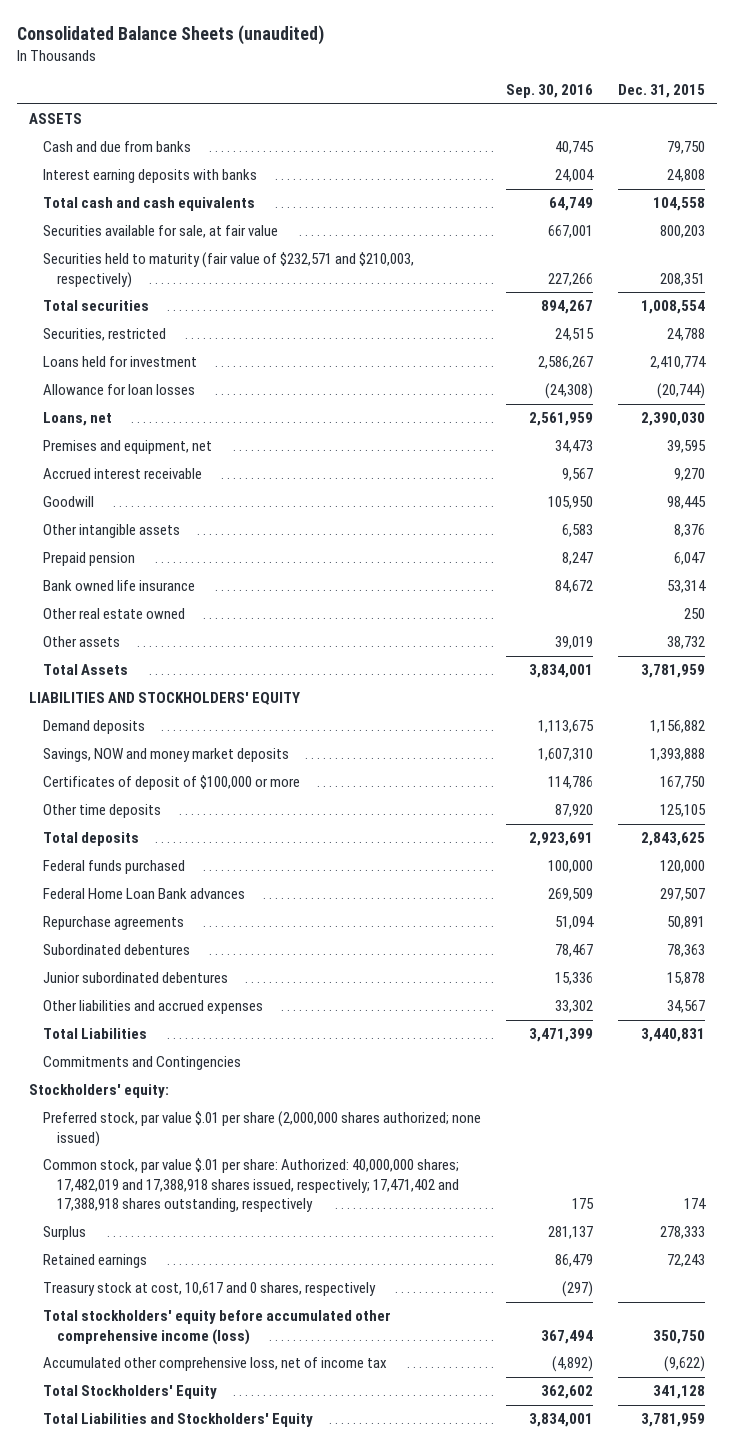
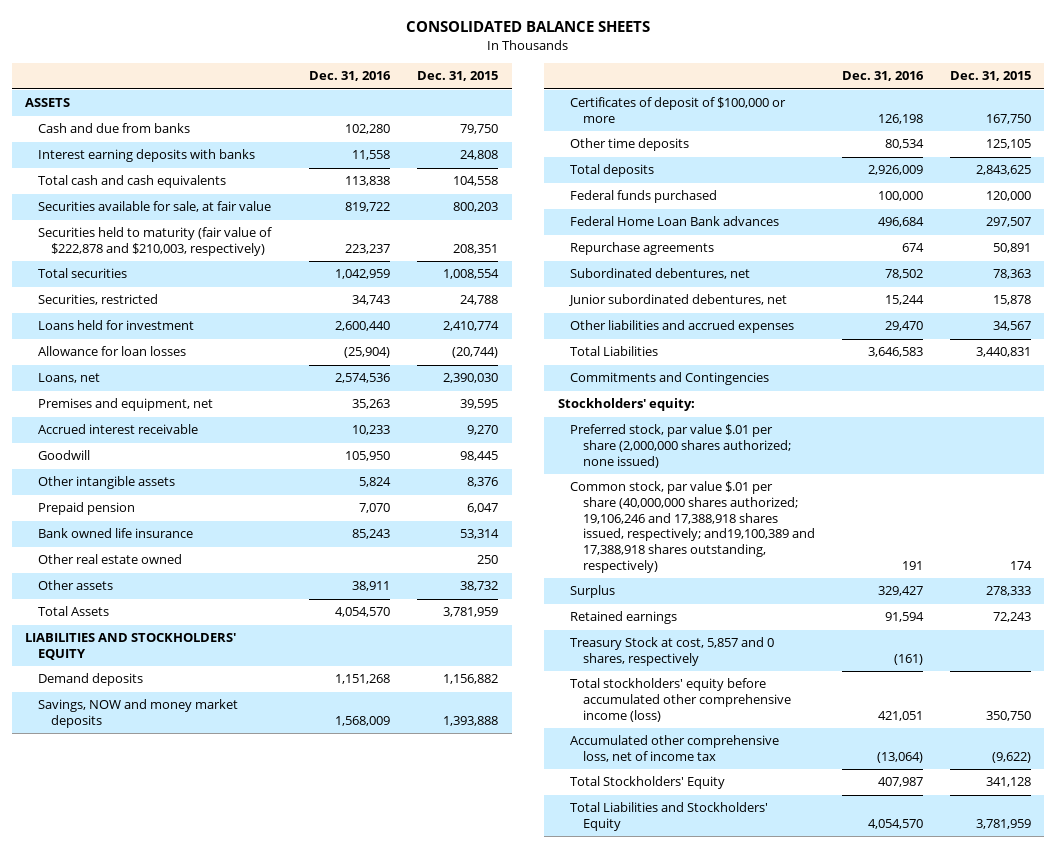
- Consolidated Balance Sheets (unaudited)
+ CONSOLIDATED BALANCE SHEETS
- | Sep. 30, 2016 | Dec. 31, 2015
+ | Dec. 31, 2016 | Dec. 31, 2015
- Securities held to maturity (fair value of $232,571 and $210,003, respectively) | 227,266 | 208,351
+ Securities held to maturity (fair value of $222,878 and $210,003, respectively) | 223,237 | 208,351
- Subordinated debentures | 78,467 | 78,363
- Junior subordinated debentures | 15,336 | 15,878
+ Subordinated debentures, net | 78,502 | 78,363
+ Junior subordinated debentures, net | 15,244 | 15,878
- Common stock, par value $.01 per share: Authorized: 40,000,000 shares; 17,482,019 and 17,388,918 shares issued, respectively; 17,471,402 and 17,388,918 shares outstanding, respectively | 175 | 174
+ Common stock, par value $.01 per share (40,000,000 shares authorized; 19,106,246 and 17,388,918 shares issued, respectively; and19,100,389 and 17,388,918 shares outstanding, respectively) | 191 | 174
- Treasury stock at cost, 10,617 and 0 shares, respectively | (297) |
+ Treasury Stock at cost, 5,857 and 0 shares, respectively | (161) |

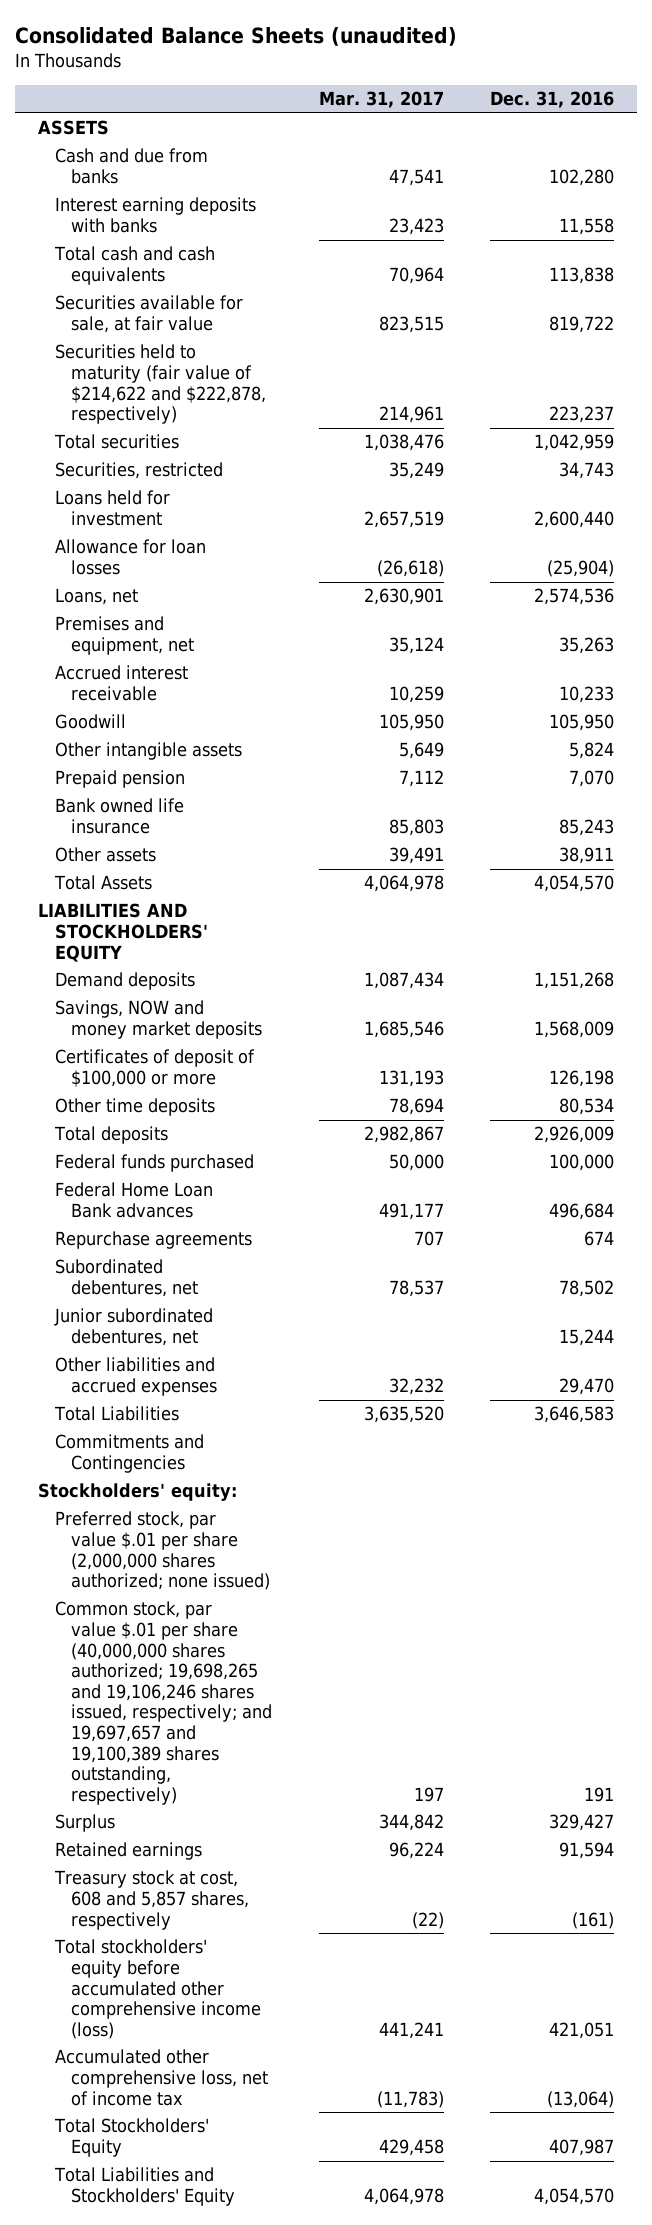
- CONSOLIDATED BALANCE SHEETS
+ Consolidated Balance Sheets (unaudited)
- | Dec. 31, 2016 | Dec. 31, 2015
+ | Mar. 31, 2017 | Dec. 31, 2016
- Securities held to maturity (fair value of $222,878 and $210,003, respectively) | 223,237 | 208,351
+ Securities held to maturity (fair value of $214,622 and $222,878, respectively) | 214,961 | 223,237
- Other real estate owned | | 250
- Common stock, par value $.01 per share (40,000,000 shares authorized; 19,106,246 and 17,388,918 shares issued, respectively; and19,100,389 and 17,388,918 shares outstanding, respectively) | 191 | 174
+ Common stock, par value $.01 per share (40,000,000 shares authorized; 19,698,265 and 19,106,246 shares issued, respectively; and 19,697,657 and 19,100,389 shares outstanding, respectively) | 197 | 191
- Treasury Stock at cost, 5,857 and 0 shares, respectively | (161) |
+ Treasury stock at cost, 608 and 5,857 shares, respectively | (22) | (161)

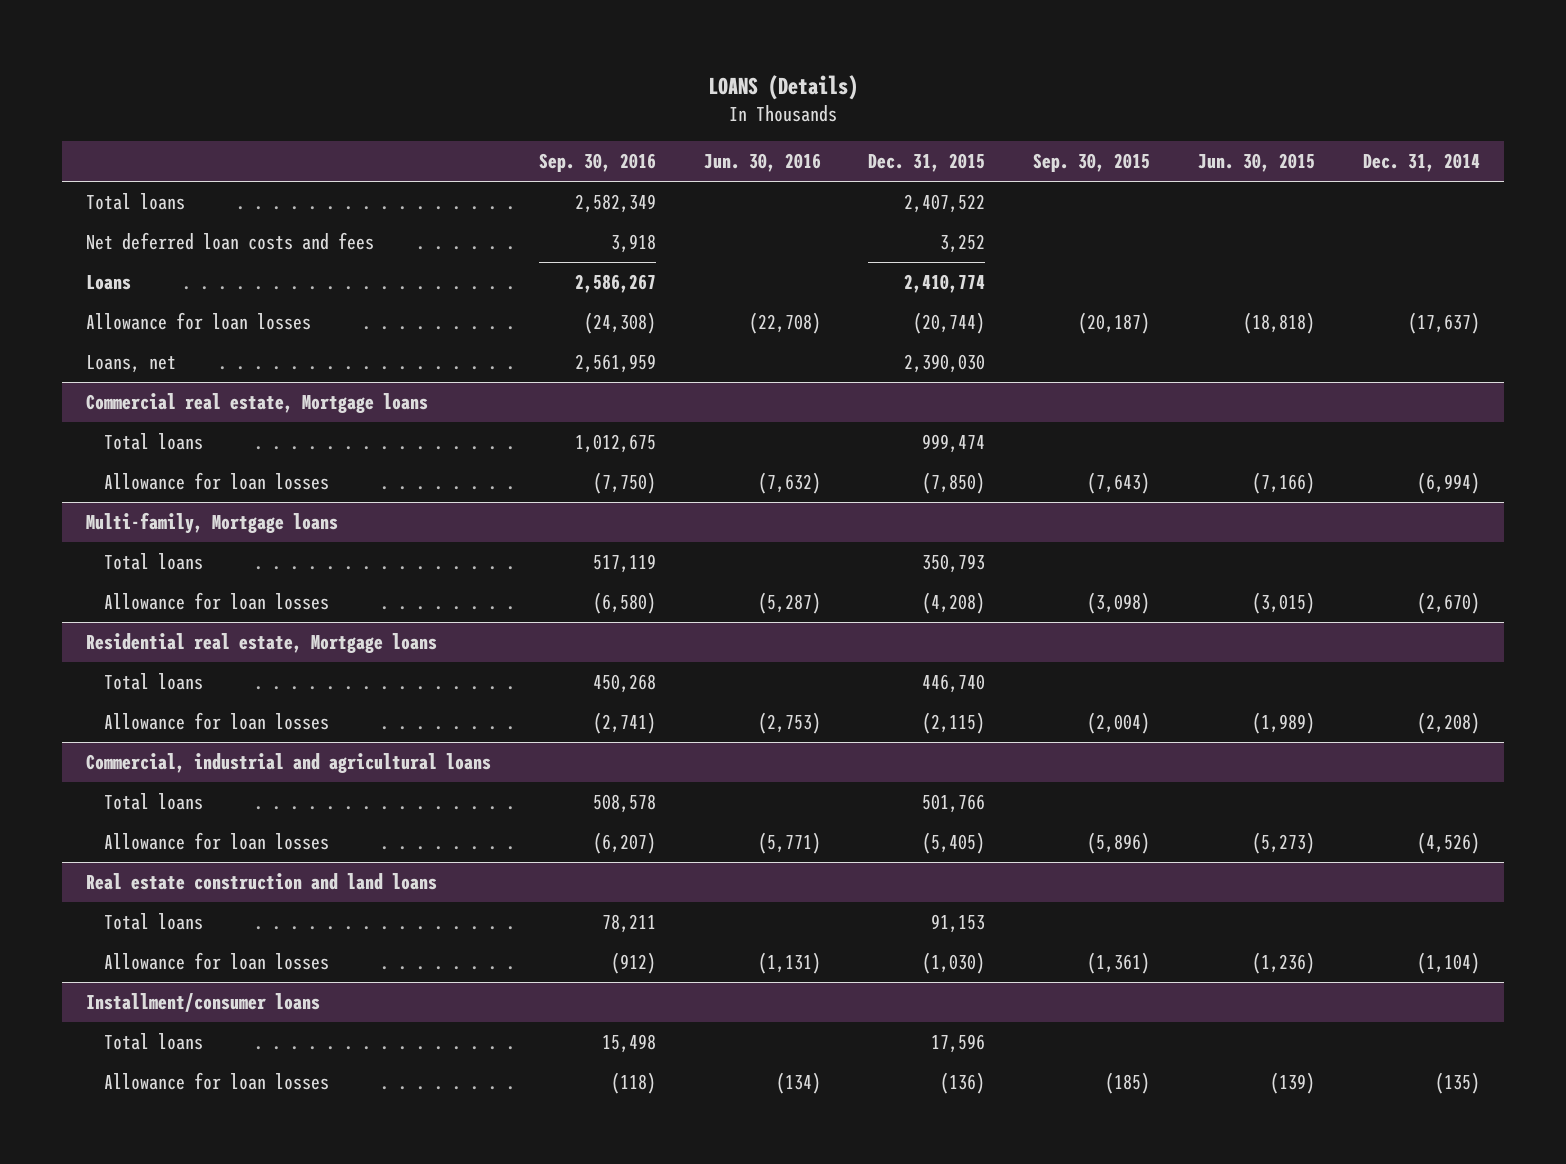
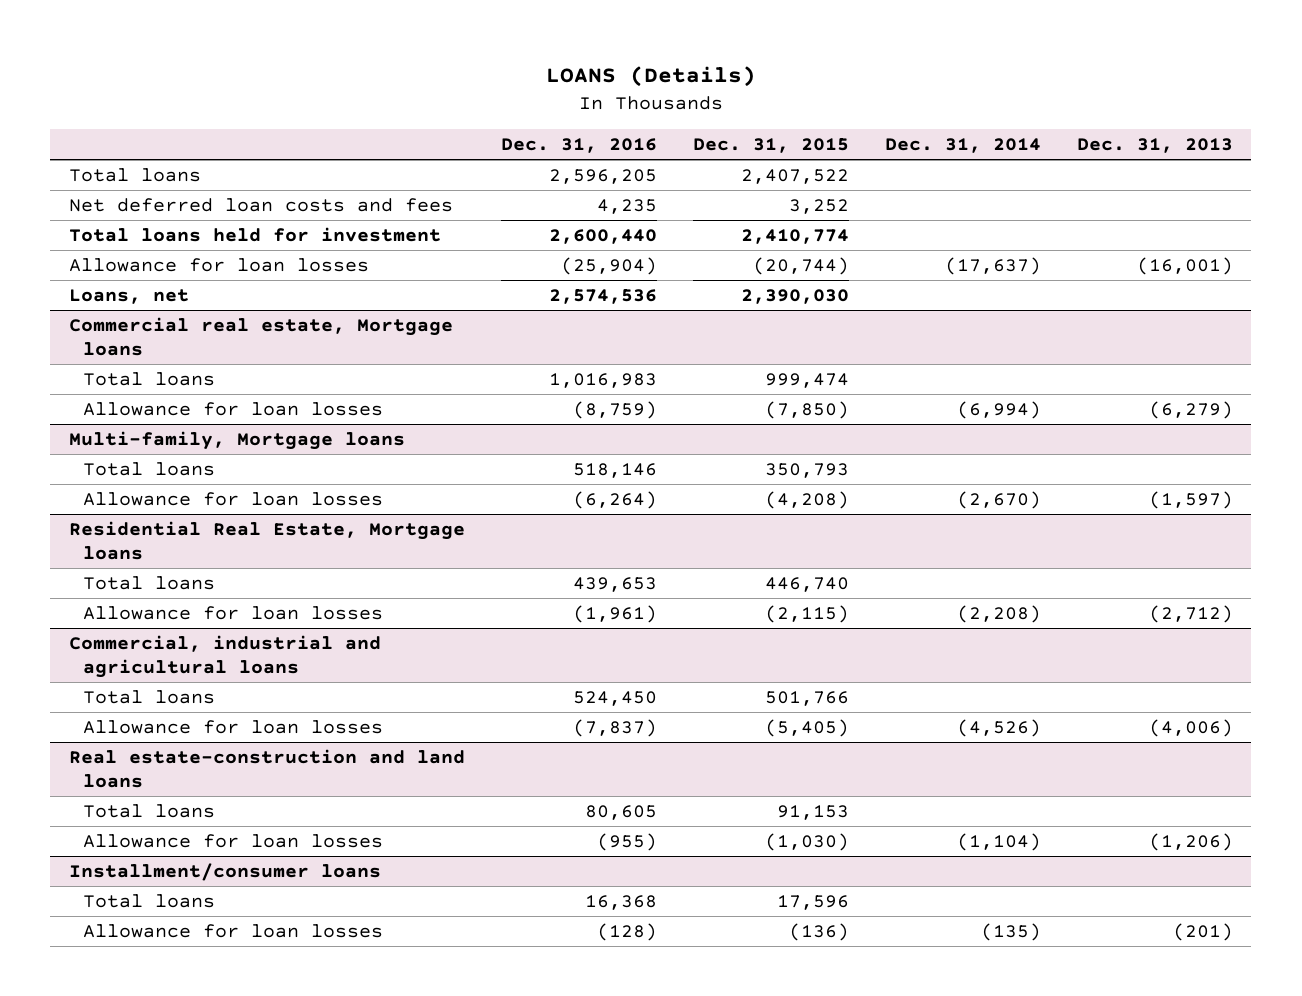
- | Sep. 30, 2016 | Jun. 30, 2016 | Dec. 31, 2015 | Sep. 30, 2015 | Jun. 30, 2015 | Dec. 31, 2014
+ | Dec. 31, 2016 | Dec. 31, 2015 | Dec. 31, 2014 | Dec. 31, 2013
- Loans | 2,586,267 | | 2,410,774 | | |
+ Total loans held for investment | 2,600,440 | 2,410,774 | |
- Residential real estate, Mortgage loans
+ Residential Real Estate, Mortgage loans
- Real estate construction and land loans
+ Real estate-construction and land loans

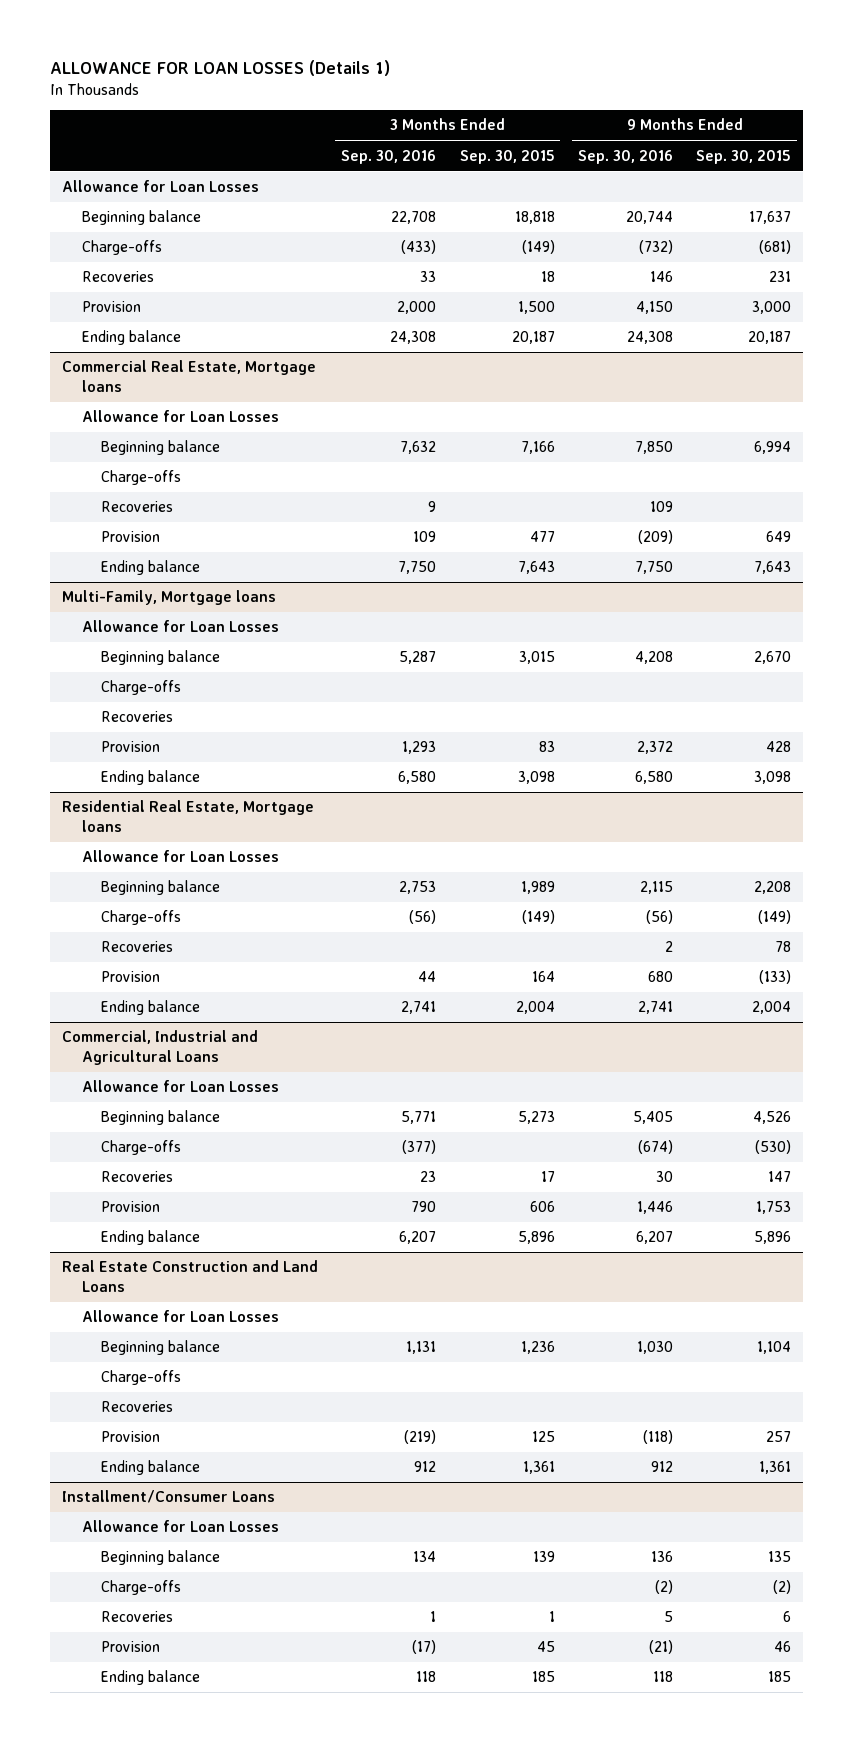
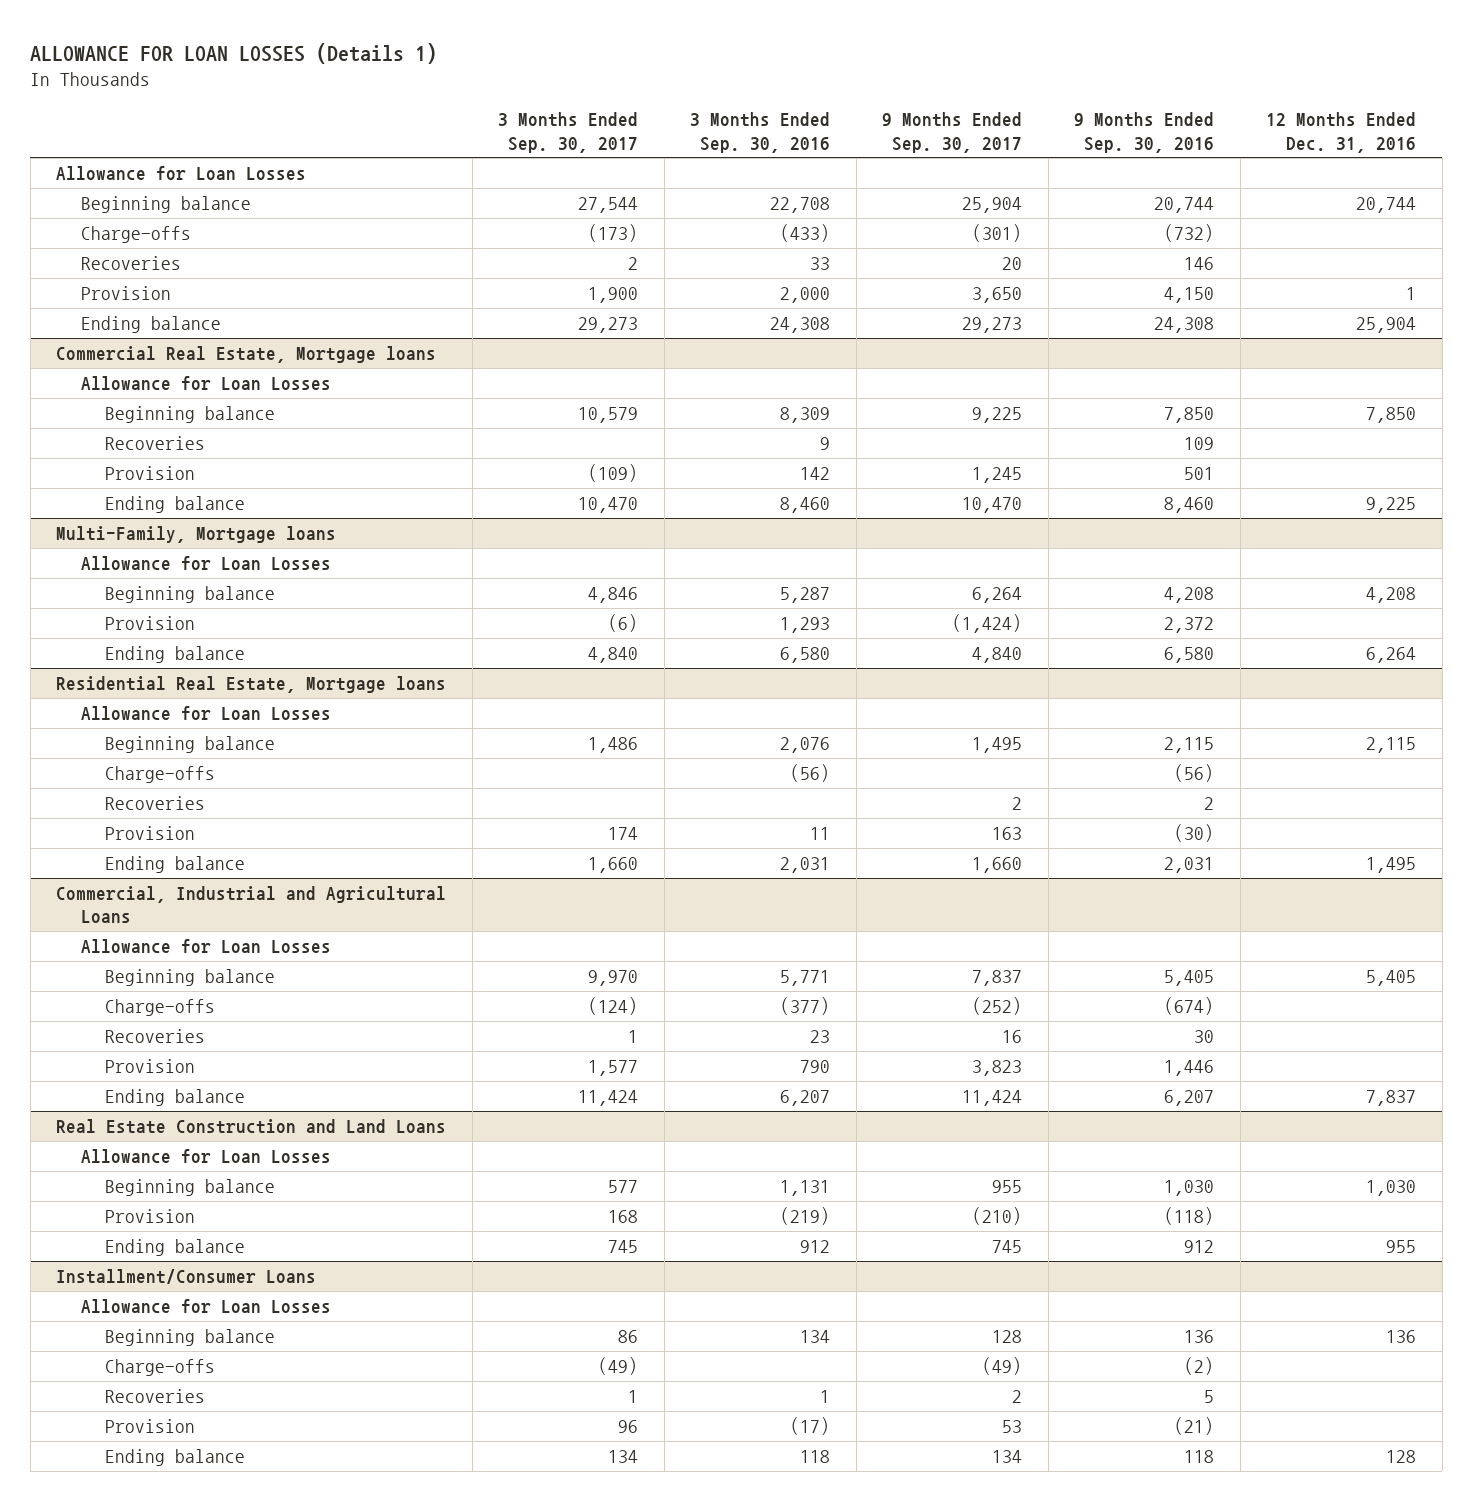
- | 3 Months Ended Sep. 30, 2016 | 3 Months Ended Sep. 30, 2015 | 9 Months Ended Sep. 30, 2016 | 9 Months Ended Sep. 30, 2015
+ | 3 Months Ended Sep. 30, 2017 | 3 Months Ended Sep. 30, 2016 | 9 Months Ended Sep. 30, 2017 | 9 Months Ended Sep. 30, 2016 | 12 Months Ended Dec. 31, 2016
@ Commercial Real Estate, Mortgage loans
- Beginning balance | 7,632 | 7,166 | 7,850 | 6,994
- Charge-offs
+ Beginning balance | 10,579 | 8,309 | 9,225 | 7,850 | 7,850
- Provision | 109 | 477 | (209) | 649
- Ending balance | 7,750 | 7,643 | 7,750 | 7,643
+ Provision | (109) | 142 | 1,245 | 501 |
+ Ending balance | 10,470 | 8,460 | 10,470 | 8,460 | 9,225
@ Multi-Family, Mortgage loans
- Charge-offs
- Recoveries
@ Residential Real Estate, Mortgage loans
- Beginning balance | 2,753 | 1,989 | 2,115 | 2,208
+ Beginning balance | 1,486 | 2,076 | 1,495 | 2,115 | 2,115
- Provision | 44 | 164 | 680 | (133)
- Ending balance | 2,741 | 2,004 | 2,741 | 2,004
+ Provision | 174 | 11 | 163 | (30) |
+ Ending balance | 1,660 | 2,031 | 1,660 | 2,031 | 1,495
@ Real Estate Construction and Land Loans
- Charge-offs
- Recoveries

